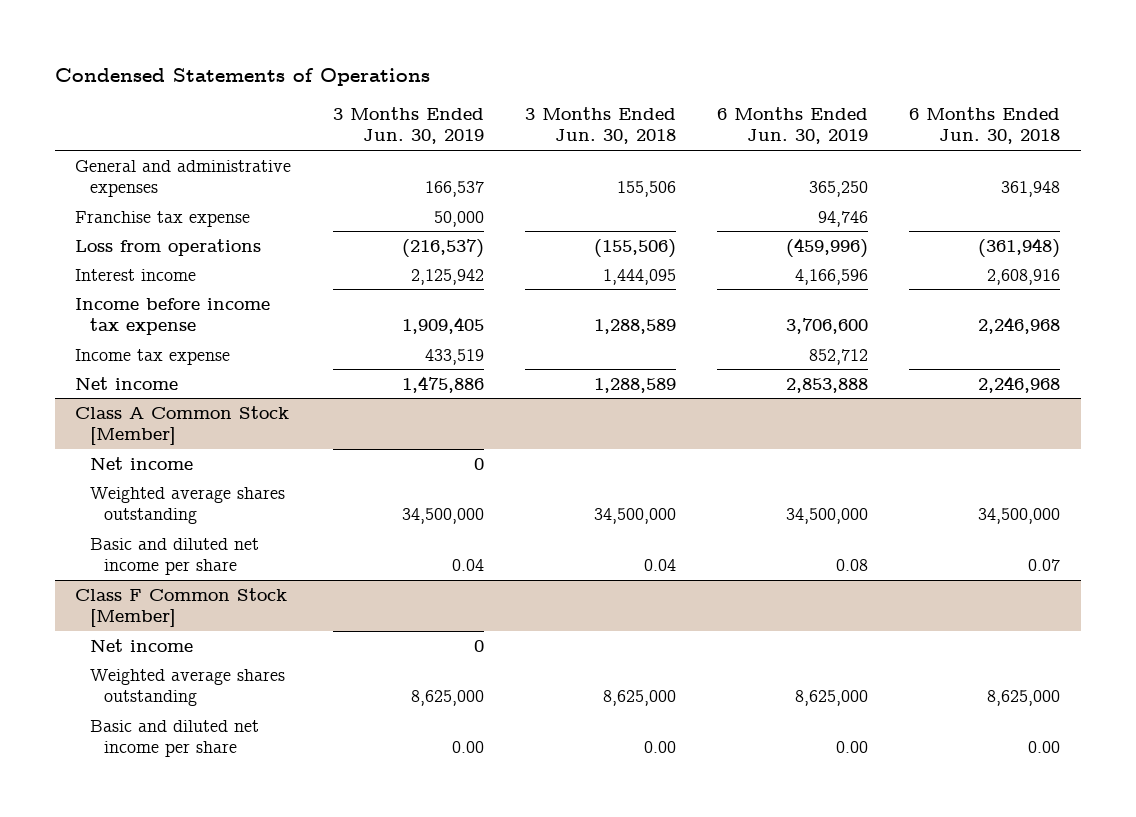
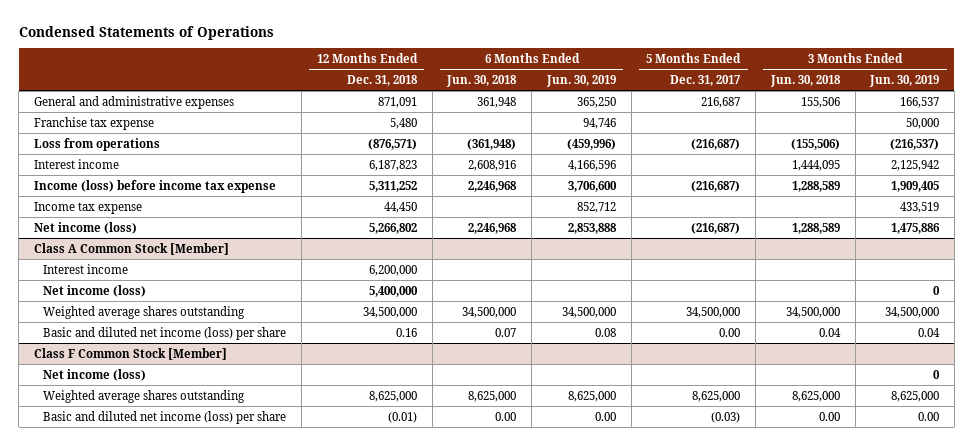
- | 3 Months Ended Jun. 30, 2019 | 3 Months Ended Jun. 30, 2018 | 6 Months Ended Jun. 30, 2019 | 6 Months Ended Jun. 30, 2018
+ | 12 Months Ended Dec. 31, 2018 | 6 Months Ended Jun. 30, 2018 | 6 Months Ended Jun. 30, 2019 | 5 Months Ended Dec. 31, 2017 | 3 Months Ended Jun. 30, 2018 | 3 Months Ended Jun. 30, 2019
- Income before income tax expense | 1,909,405 | 1,288,589 | 3,706,600 | 2,246,968
+ Income (loss) before income tax expense | 5,311,252 | 2,246,968 | 3,706,600 | (216,687) | 1,288,589 | 1,909,405
- Net income | 1,475,886 | 1,288,589 | 2,853,888 | 2,246,968
+ Net income (loss) | 5,266,802 | 2,246,968 | 2,853,888 | (216,687) | 1,288,589 | 1,475,886
@ Class A Common Stock [Member]
- Net income | 0 | | |
+ Interest income | 6,200,000 | | | | |
+ Net income (loss) | 5,400,000 | | | | | 0
- Basic and diluted net income per share | 0.04 | 0.04 | 0.08 | 0.07
+ Basic and diluted net income (loss) per share | 0.16 | 0.07 | 0.08 | 0.00 | 0.04 | 0.04
@ Class F Common Stock [Member]
- Net income | 0 | | |
+ Net income (loss) | | | | | | 0
- Basic and diluted net income per share | 0.00 | 0.00 | 0.00 | 0.00
+ Basic and diluted net income (loss) per share | (0.01) | 0.00 | 0.00 | (0.03) | 0.00 | 0.00

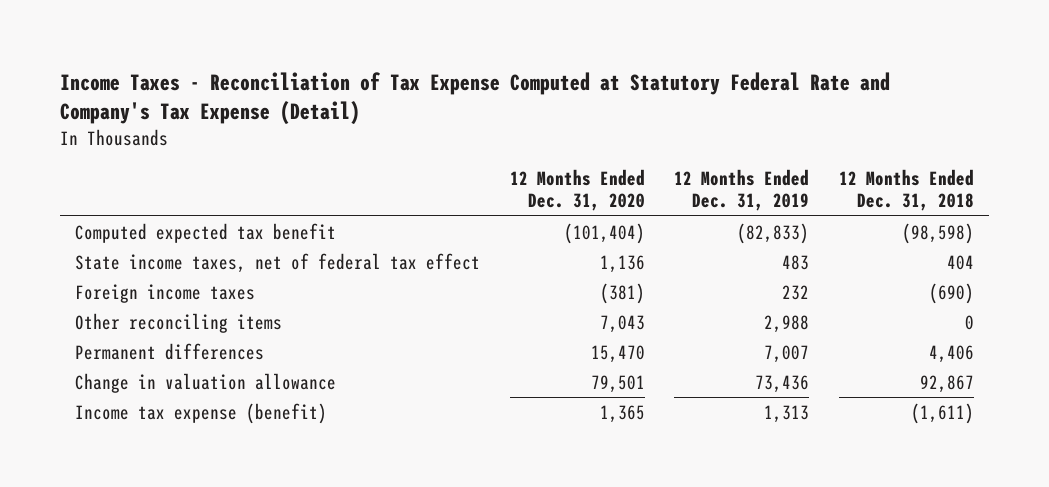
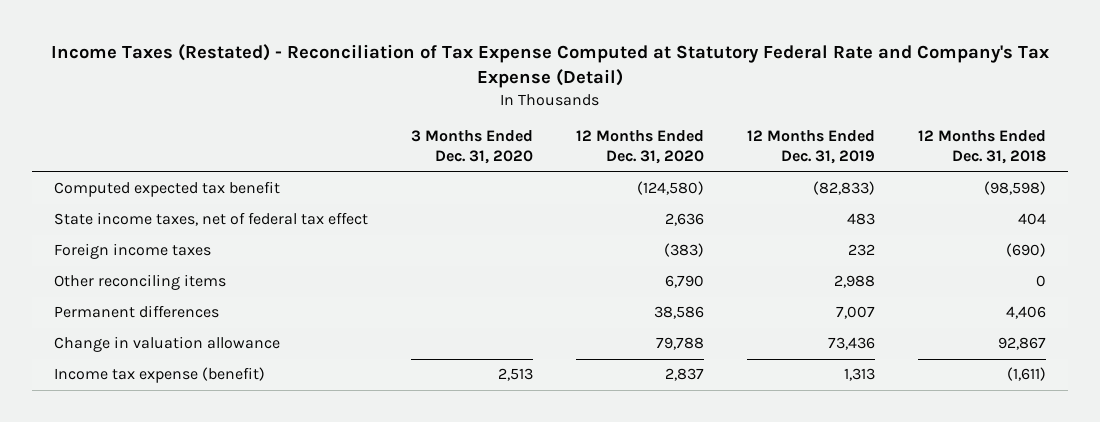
- Income Taxes - Reconciliation of Tax Expense Computed at Statutory Federal Rate and Company's Tax Expense (Detail)
+ Income Taxes (Restated) - Reconciliation of Tax Expense Computed at Statutory Federal Rate and Company's Tax Expense (Detail)
- | 12 Months Ended Dec. 31, 2020 | 12 Months Ended Dec. 31, 2019 | 12 Months Ended Dec. 31, 2018
+ | 3 Months Ended Dec. 31, 2020 | 12 Months Ended Dec. 31, 2020 | 12 Months Ended Dec. 31, 2019 | 12 Months Ended Dec. 31, 2018
- Computed expected tax benefit | (101,404) | (82,833) | (98,598)
- State income taxes, net of federal tax effect | 1,136 | 483 | 404
- Foreign income taxes | (381) | 232 | (690)
- Other reconciling items | 7,043 | 2,988 | 0
- Permanent differences | 15,470 | 7,007 | 4,406
- Change in valuation allowance | 79,501 | 73,436 | 92,867
- Income tax expense (benefit) | 1,365 | 1,313 | (1,611)
+ Computed expected tax benefit | | (124,580) | (82,833) | (98,598)
+ State income taxes, net of federal tax effect | | 2,636 | 483 | 404
+ Foreign income taxes | | (383) | 232 | (690)
+ Other reconciling items | | 6,790 | 2,988 | 0
+ Permanent differences | | 38,586 | 7,007 | 4,406
+ Change in valuation allowance | | 79,788 | 73,436 | 92,867
+ Income tax expense (benefit) | 2,513 | 2,837 | 1,313 | (1,611)

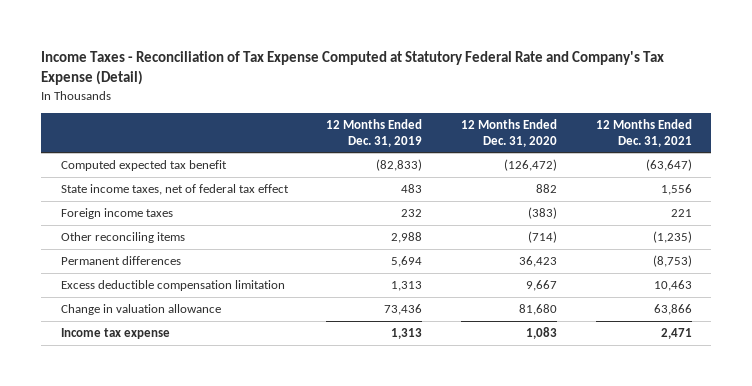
- Income Taxes (Restated) - Reconciliation of Tax Expense Computed at Statutory Federal Rate and Company's Tax Expense (Detail)
+ Income Taxes - Reconciliation of Tax Expense Computed at Statutory Federal Rate and Company's Tax Expense (Detail)
- | 3 Months Ended Dec. 31, 2020 | 12 Months Ended Dec. 31, 2020 | 12 Months Ended Dec. 31, 2019 | 12 Months Ended Dec. 31, 2018
+ | 12 Months Ended Dec. 31, 2019 | 12 Months Ended Dec. 31, 2020 | 12 Months Ended Dec. 31, 2021
- Computed expected tax benefit | | (124,580) | (82,833) | (98,598)
- State income taxes, net of federal tax effect | | 2,636 | 483 | 404
+ Computed expected tax benefit | (82,833) | (126,472) | (63,647)
+ State income taxes, net of federal tax effect | 483 | 882 | 1,556
- Other reconciling items | | 6,790 | 2,988 | 0
- Permanent differences | | 38,586 | 7,007 | 4,406
- Change in valuation allowance | | 79,788 | 73,436 | 92,867
- Income tax expense (benefit) | 2,513 | 2,837 | 1,313 | (1,611)
+ Other reconciling items | 2,988 | (714) | (1,235)
+ Permanent differences | 5,694 | 36,423 | (8,753)
+ Excess deductible compensation limitation | 1,313 | 9,667 | 10,463
+ Change in valuation allowance | 73,436 | 81,680 | 63,866
+ Income tax expense | 1,313 | 1,083 | 2,471

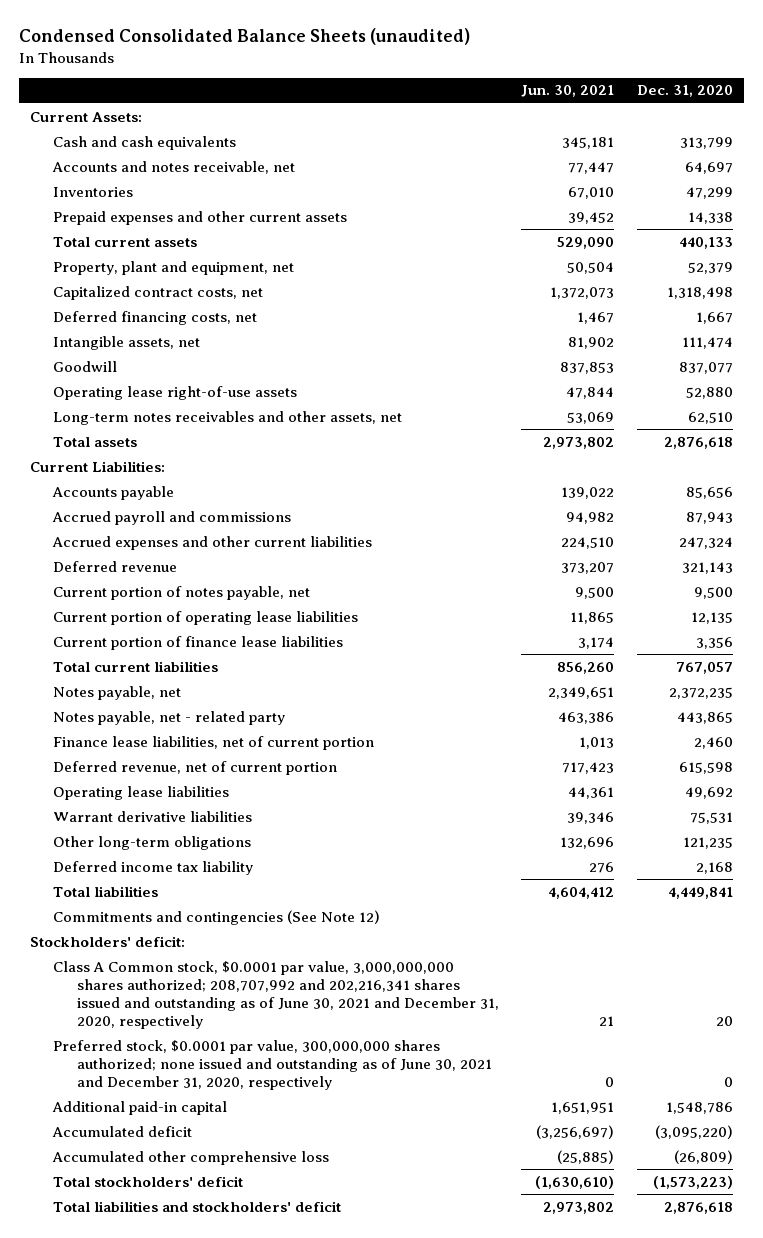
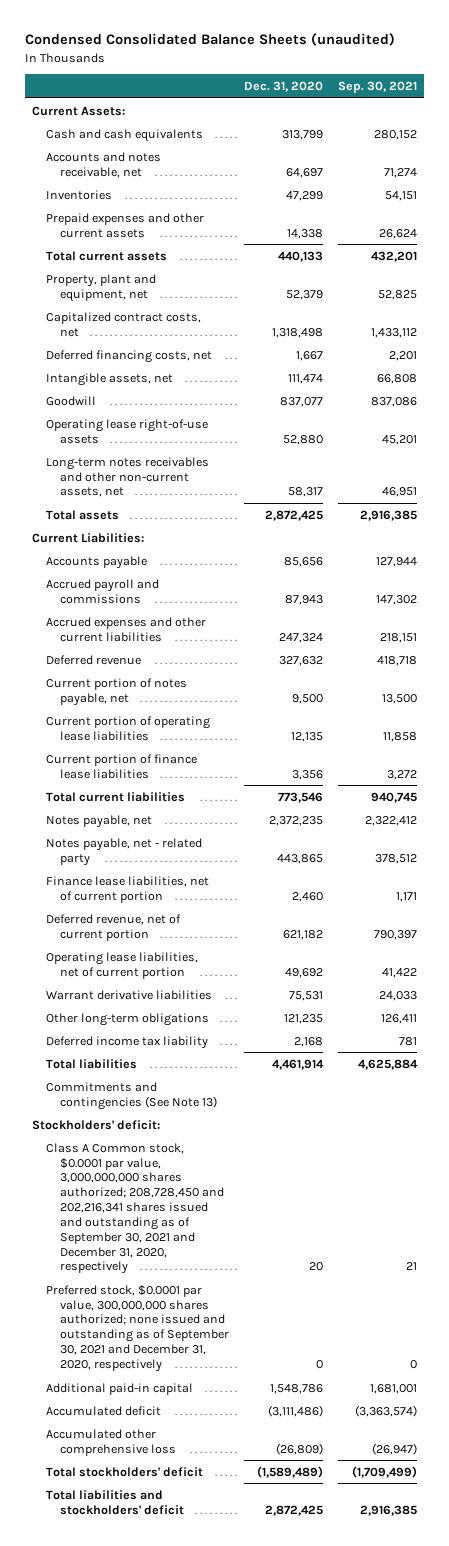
- | Jun. 30, 2021 | Dec. 31, 2020
+ | Dec. 31, 2020 | Sep. 30, 2021
- Long-term notes receivables and other assets, net | 53,069 | 62,510
- Total assets | 2,973,802 | 2,876,618
+ Long-term notes receivables and other non-current assets, net | 58,317 | 46,951
+ Total assets | 2,872,425 | 2,916,385
- Deferred revenue | 373,207 | 321,143
+ Deferred revenue | 327,632 | 418,718
- Total current liabilities | 856,260 | 767,057
+ Total current liabilities | 773,546 | 940,745
- Deferred revenue, net of current portion | 717,423 | 615,598
- Operating lease liabilities | 44,361 | 49,692
+ Deferred revenue, net of current portion | 621,182 | 790,397
+ Operating lease liabilities, net of current portion | 49,692 | 41,422
- Total liabilities | 4,604,412 | 4,449,841
- Commitments and contingencies (See Note 12)
+ Total liabilities | 4,461,914 | 4,625,884
+ Commitments and contingencies (See Note 13)
- Class A Common stock, $0.0001 par value, 3,000,000,000 shares authorized; 208,707,992 and 202,216,341 shares issued and outstanding as of June 30, 2021 and December 31, 2020, respectively | 21 | 20
- Preferred stock, $0.0001 par value, 300,000,000 shares authorized; none issued and outstanding as of June 30, 2021 and December 31, 2020, respectively | 0 | 0
+ Class A Common stock, $0.0001 par value, 3,000,000,000 shares authorized; 208,728,450 and 202,216,341 shares issued and outstanding as of September 30, 2021 and December 31, 2020, respectively | 20 | 21
+ Preferred stock, $0.0001 par value, 300,000,000 shares authorized; none issued and outstanding as of September 30, 2021 and December 31, 2020, respectively | 0 | 0
- Accumulated deficit | (3,256,697) | (3,095,220)
+ Accumulated deficit | (3,111,486) | (3,363,574)
- Total stockholders' deficit | (1,630,610) | (1,573,223)
- Total liabilities and stockholders' deficit | 2,973,802 | 2,876,618
+ Total stockholders' deficit | (1,589,489) | (1,709,499)
+ Total liabilities and stockholders' deficit | 2,872,425 | 2,916,385

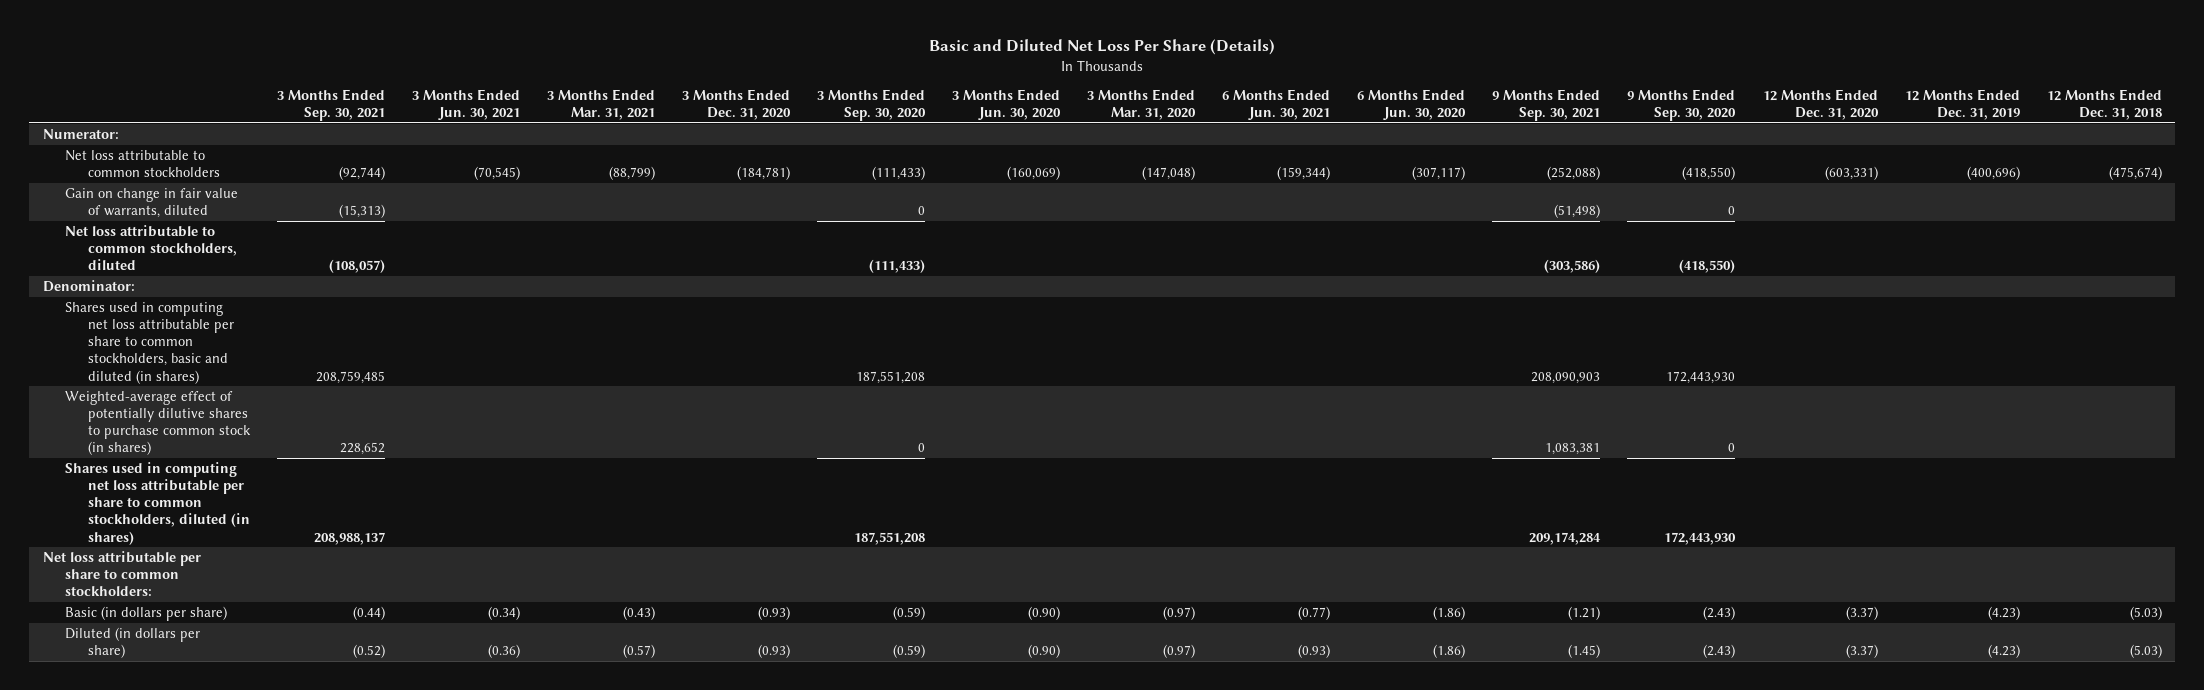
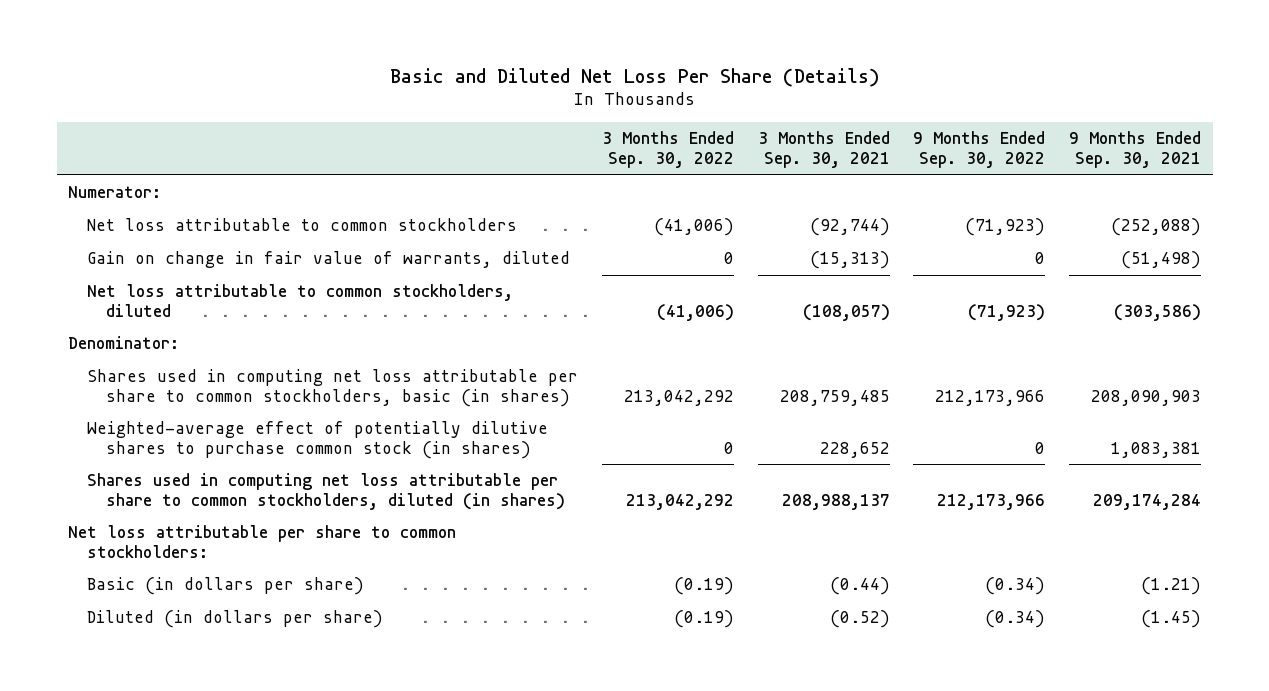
- | 3 Months Ended Sep. 30, 2021 | 3 Months Ended Jun. 30, 2021 | 3 Months Ended Mar. 31, 2021 | 3 Months Ended Dec. 31, 2020 | 3 Months Ended Sep. 30, 2020 | 3 Months Ended Jun. 30, 2020 | 3 Months Ended Mar. 31, 2020 | 6 Months Ended Jun. 30, 2021 | 6 Months Ended Jun. 30, 2020 | 9 Months Ended Sep. 30, 2021 | 9 Months Ended Sep. 30, 2020 | 12 Months Ended Dec. 31, 2020 | 12 Months Ended Dec. 31, 2019 | 12 Months Ended Dec. 31, 2018
+ | 3 Months Ended Sep. 30, 2022 | 3 Months Ended Sep. 30, 2021 | 9 Months Ended Sep. 30, 2022 | 9 Months Ended Sep. 30, 2021
- Shares used in computing net loss attributable per share to common stockholders, basic and diluted (in shares) | 208,759,485 | | | | 187,551,208 | | | | | 208,090,903 | 172,443,930 | | |
+ Shares used in computing net loss attributable per share to common stockholders, basic (in shares) | 213,042,292 | 208,759,485 | 212,173,966 | 208,090,903

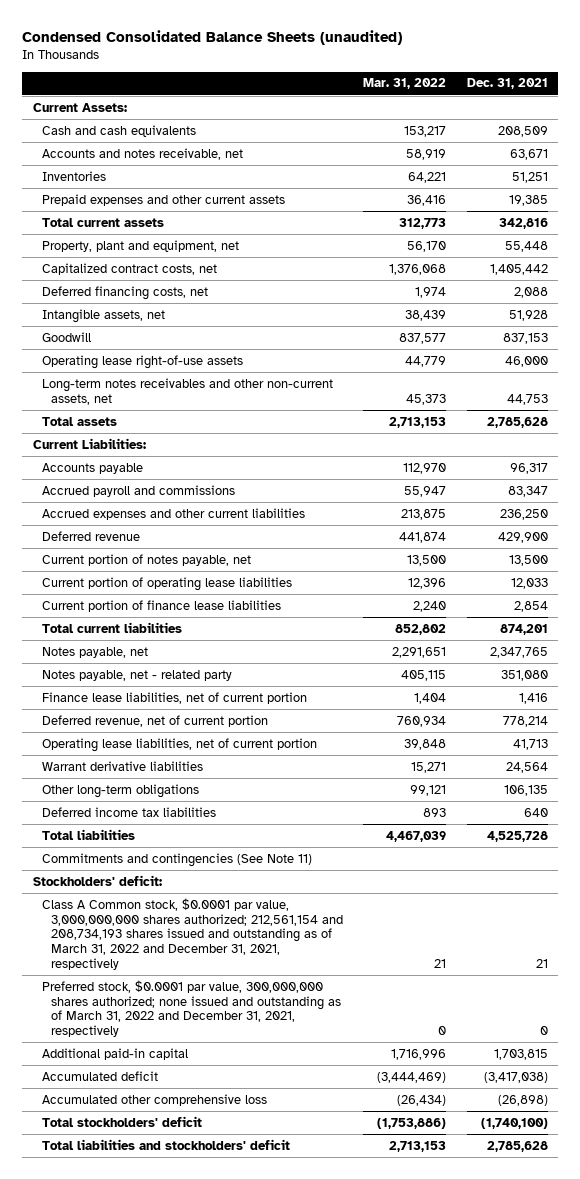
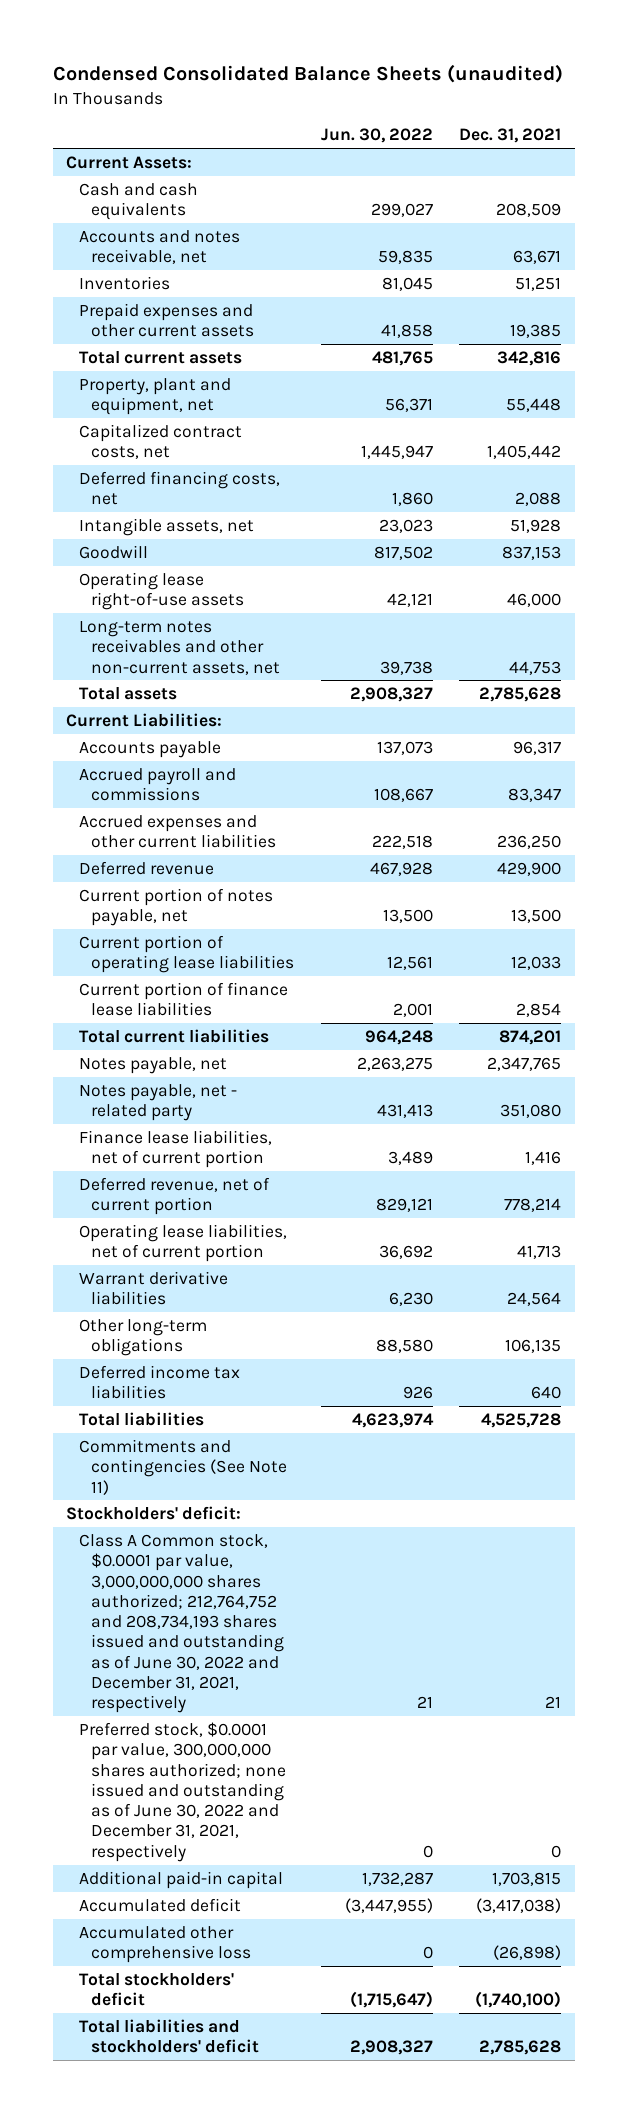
- | Mar. 31, 2022 | Dec. 31, 2021
+ | Jun. 30, 2022 | Dec. 31, 2021
- Class A Common stock, $0.0001 par value, 3,000,000,000 shares authorized; 212,561,154 and 208,734,193 shares issued and outstanding as of March 31, 2022 and December 31, 2021, respectively | 21 | 21
- Preferred stock, $0.0001 par value, 300,000,000 shares authorized; none issued and outstanding as of March 31, 2022 and December 31, 2021, respectively | 0 | 0
+ Class A Common stock, $0.0001 par value, 3,000,000,000 shares authorized; 212,764,752 and 208,734,193 shares issued and outstanding as of June 30, 2022 and December 31, 2021, respectively | 21 | 21
+ Preferred stock, $0.0001 par value, 300,000,000 shares authorized; none issued and outstanding as of June 30, 2022 and December 31, 2021, respectively | 0 | 0

